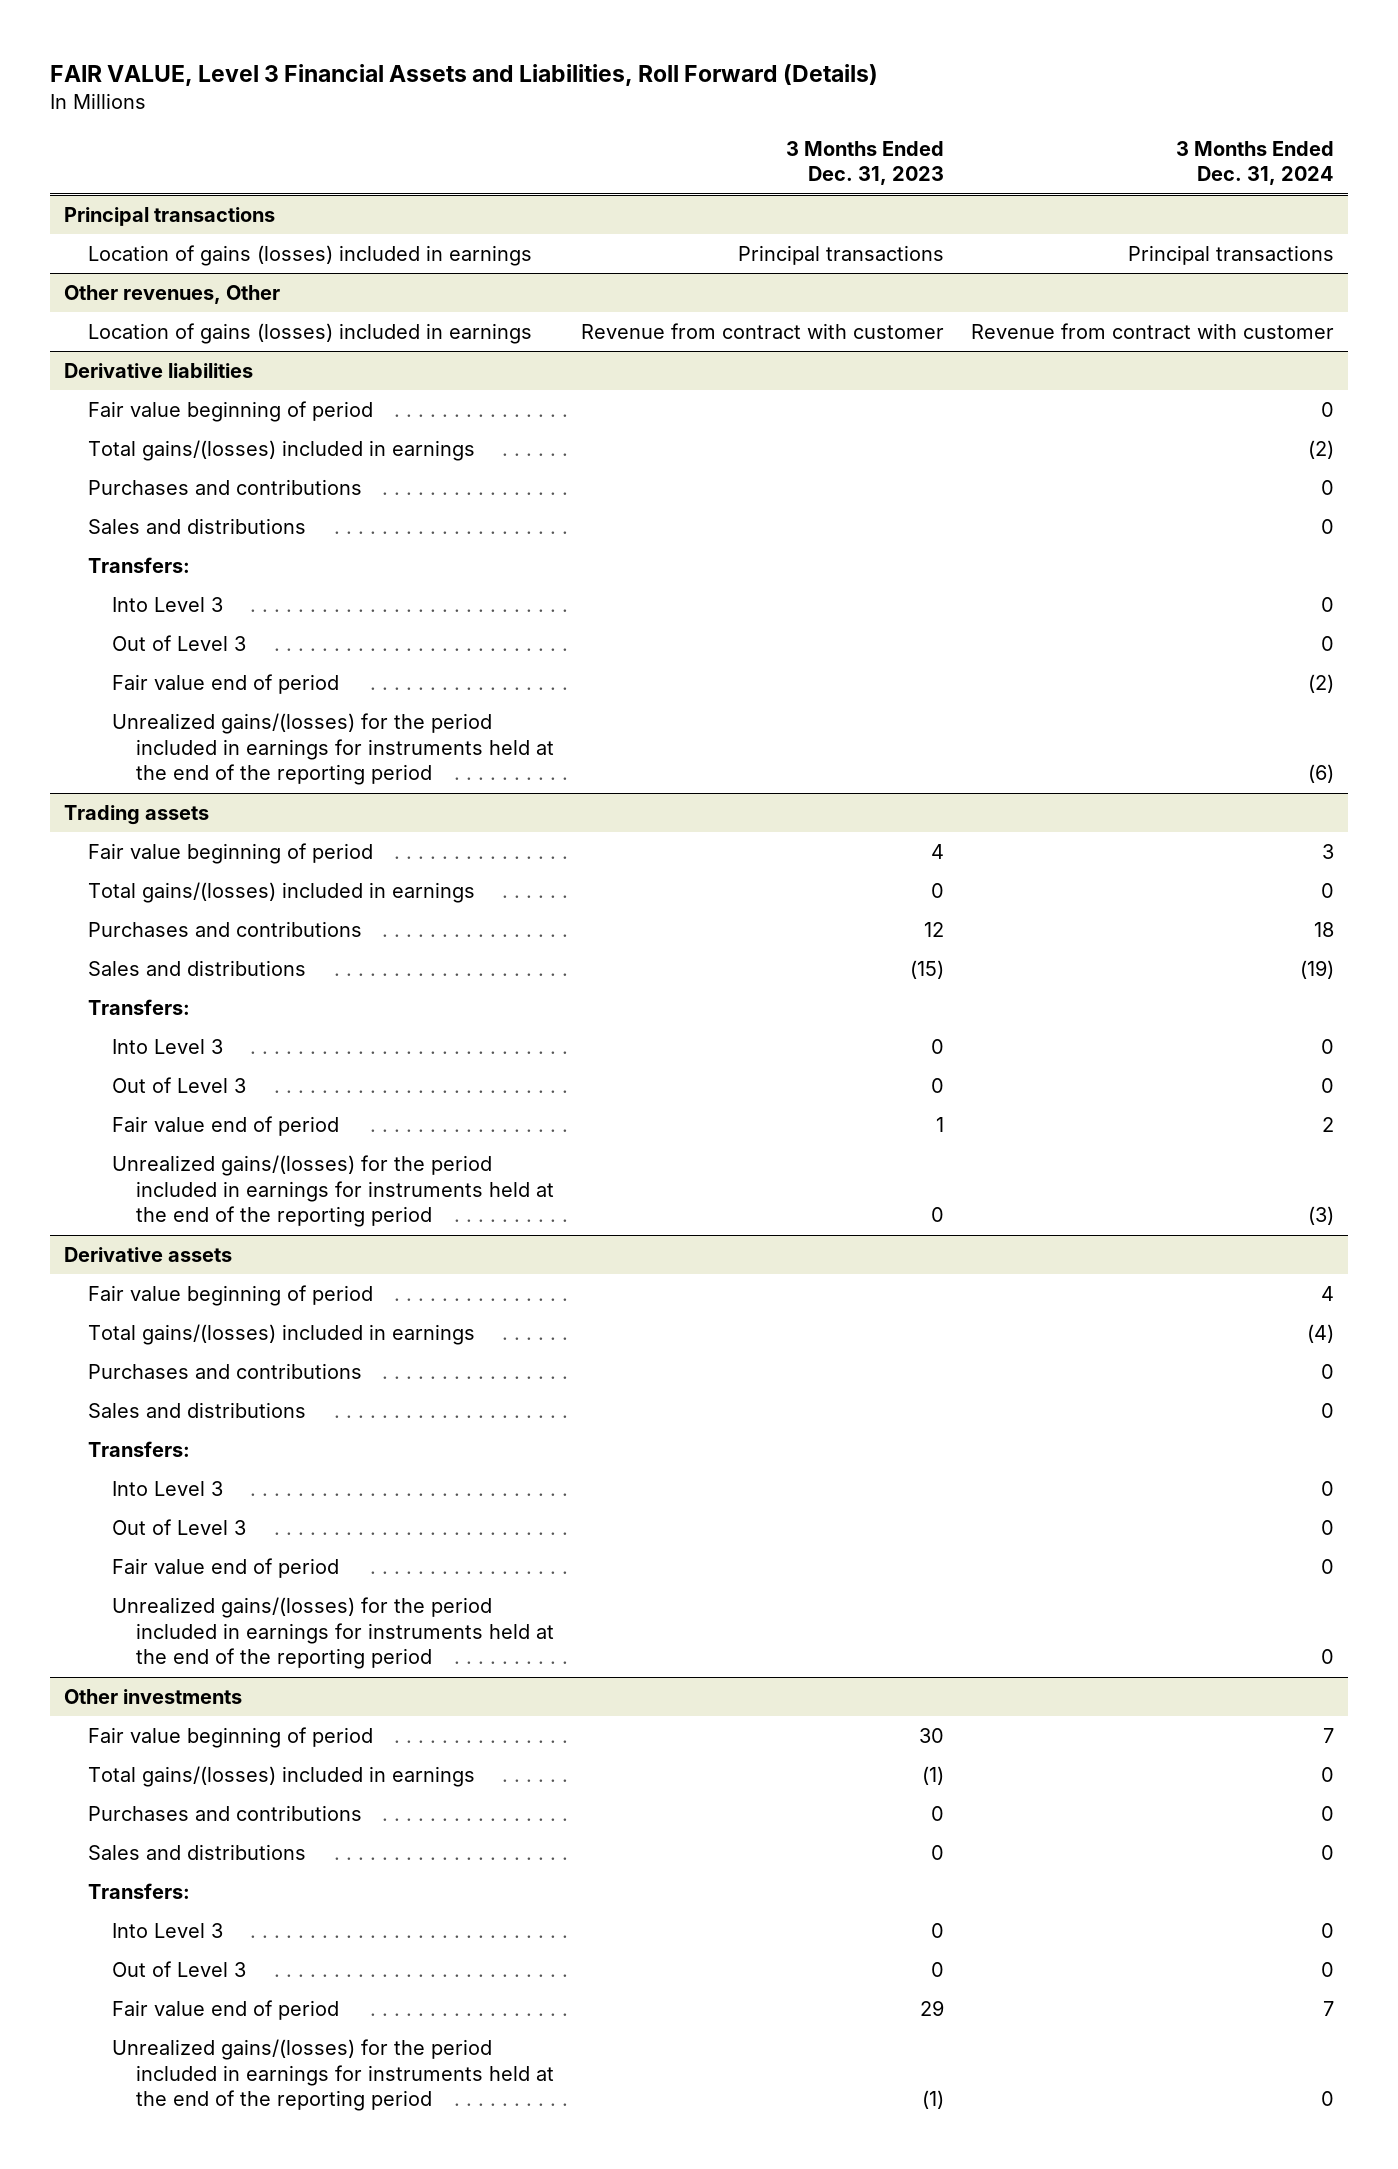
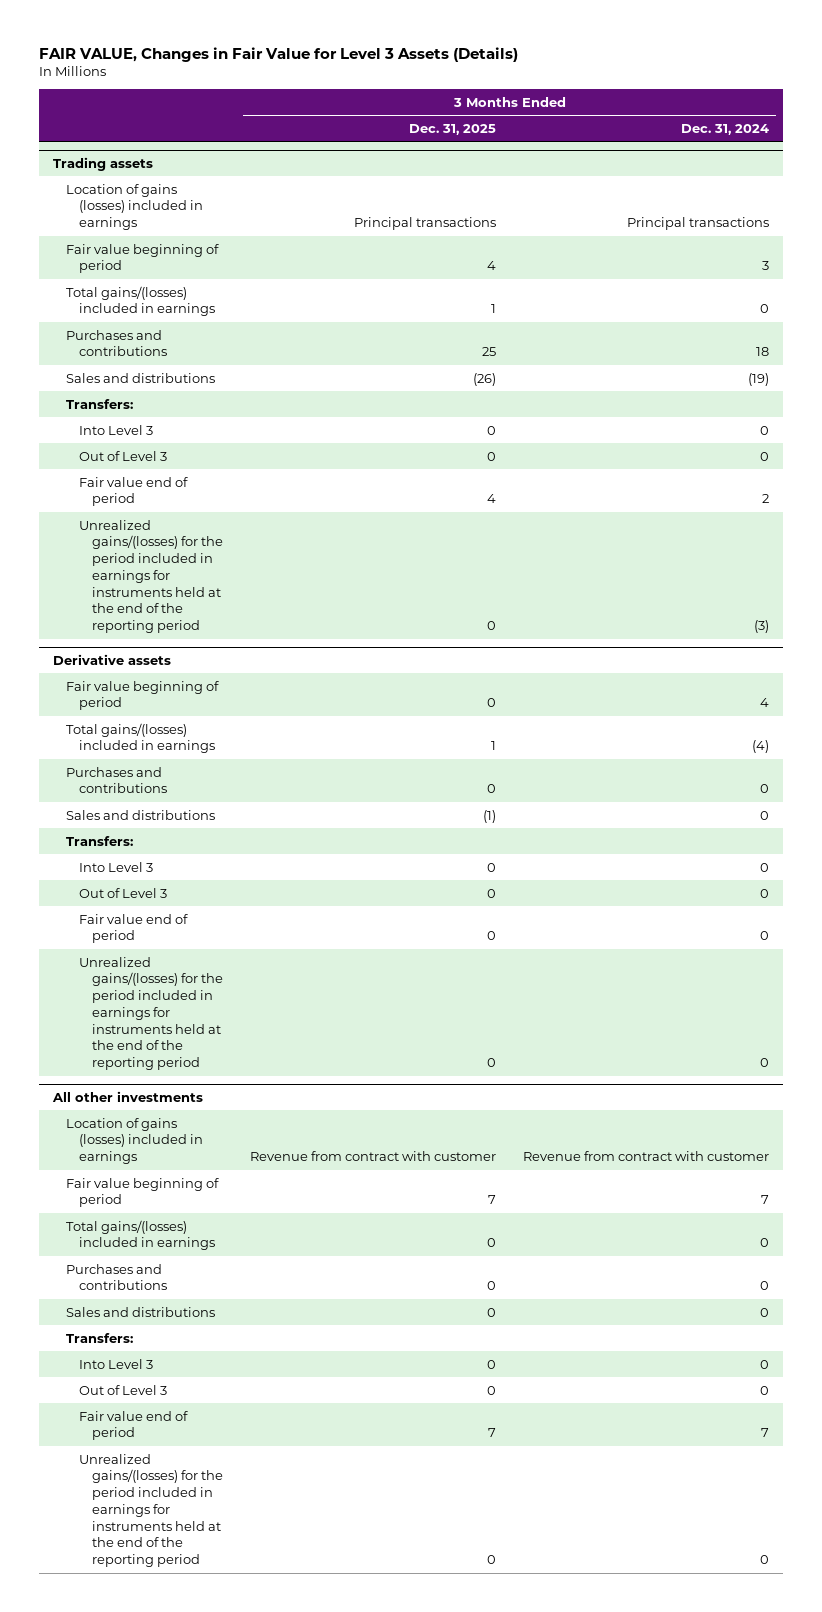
- FAIR VALUE, Level 3 Financial Assets and Liabilities, Roll Forward (Details)
+ FAIR VALUE, Changes in Fair Value for Level 3 Assets (Details)
- | 3 Months Ended Dec. 31, 2023 | 3 Months Ended Dec. 31, 2024
+ | 3 Months Ended Dec. 31, 2025 | 3 Months Ended Dec. 31, 2024
- Principal transactions
- Location of gains (losses) included in earnings | Principal transactions | Principal transactions
- Other revenues, Other
- Location of gains (losses) included in earnings | Revenue from contract with customer | Revenue from contract with customer
- Derivative liabilities
- Fair value beginning of period | | 0
- Total gains/(losses) included in earnings | | (2)
- Purchases and contributions | | 0
- Sales and distributions | | 0
- Transfers:
- Into Level 3 | | 0
- Out of Level 3 | | 0
- Fair value end of period | | (2)
- Unrealized gains/(losses) for the period included in earnings for instruments held at the end of the reporting period | | (6)
@ Trading assets
+ Location of gains (losses) included in earnings | Principal transactions | Principal transactions
- Other investments
+ All other investments
+ Location of gains (losses) included in earnings | Revenue from contract with customer | Revenue from contract with customer

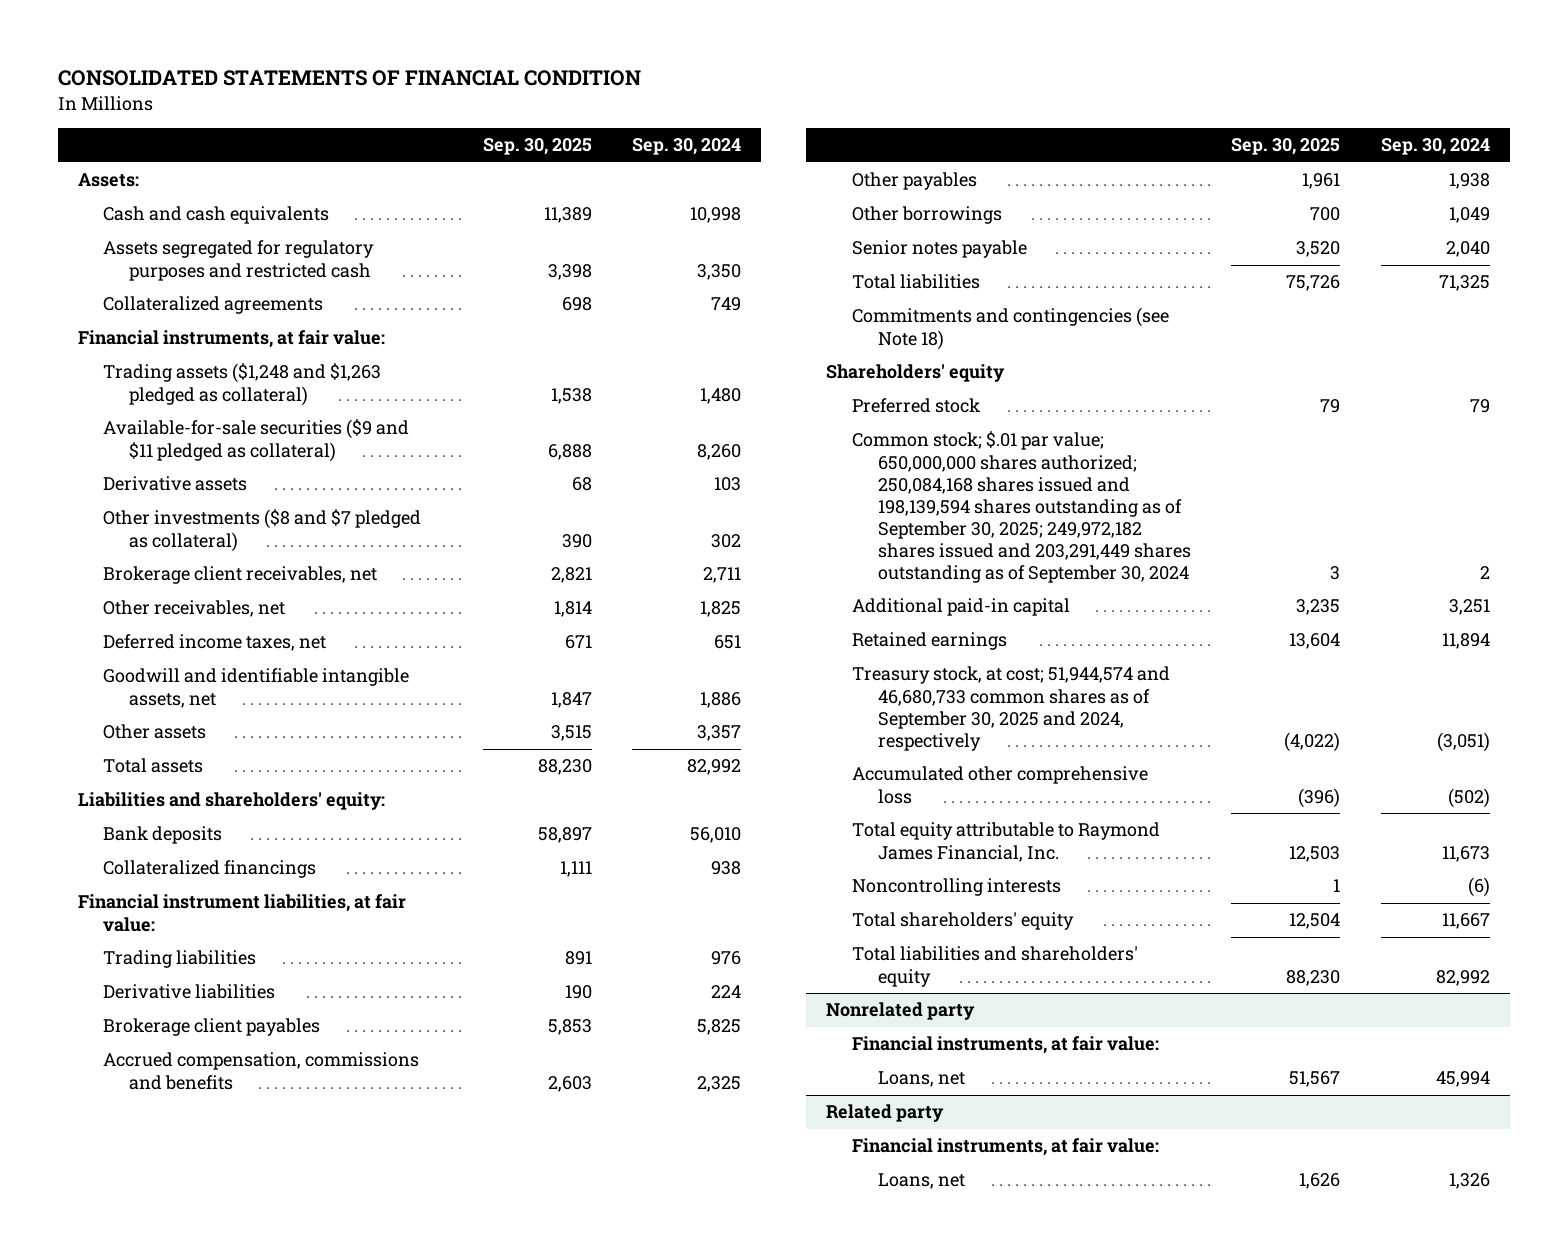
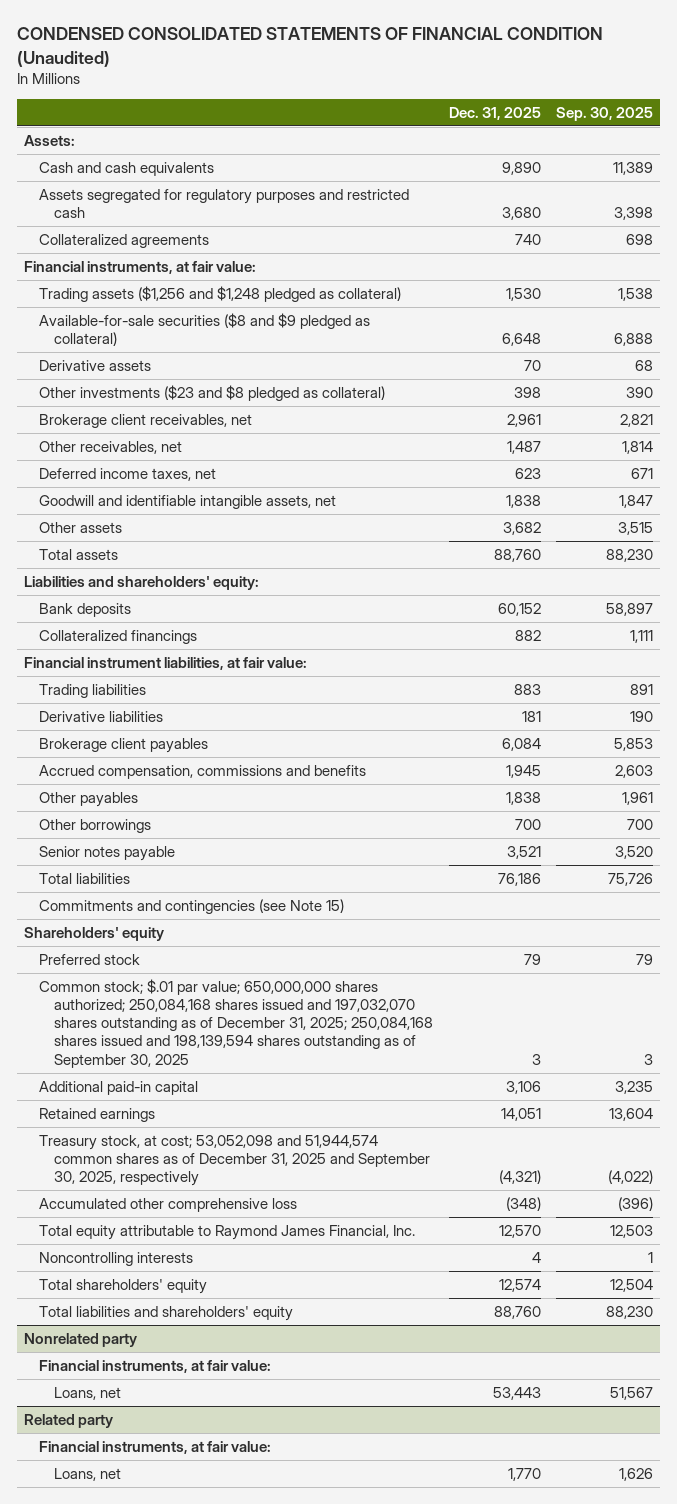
- CONSOLIDATED STATEMENTS OF FINANCIAL CONDITION
+ CONDENSED CONSOLIDATED STATEMENTS OF FINANCIAL CONDITION (Unaudited)
- | Sep. 30, 2025 | Sep. 30, 2024
+ | Dec. 31, 2025 | Sep. 30, 2025
- Trading assets ($1,248 and $1,263 pledged as collateral) | 1,538 | 1,480
- Available-for-sale securities ($9 and $11 pledged as collateral) | 6,888 | 8,260
+ Trading assets ($1,256 and $1,248 pledged as collateral) | 1,530 | 1,538
+ Available-for-sale securities ($8 and $9 pledged as collateral) | 6,648 | 6,888
- Other investments ($8 and $7 pledged as collateral) | 390 | 302
+ Other investments ($23 and $8 pledged as collateral) | 398 | 390
- Commitments and contingencies (see Note 18)
+ Commitments and contingencies (see Note 15)
- Common stock; $.01 par value; 650,000,000 shares authorized; 250,084,168 shares issued and 198,139,594 shares outstanding as of September 30, 2025; 249,972,182 shares issued and 203,291,449 shares outstanding as of September 30, 2024 | 3 | 2
+ Common stock; $.01 par value; 650,000,000 shares authorized; 250,084,168 shares issued and 197,032,070 shares outstanding as of December 31, 2025; 250,084,168 shares issued and 198,139,594 shares outstanding as of September 30, 2025 | 3 | 3
- Treasury stock, at cost; 51,944,574 and 46,680,733 common shares as of September 30, 2025 and 2024, respectively | (4,022) | (3,051)
+ Treasury stock, at cost; 53,052,098 and 51,944,574 common shares as of December 31, 2025 and September 30, 2025, respectively | (4,321) | (4,022)

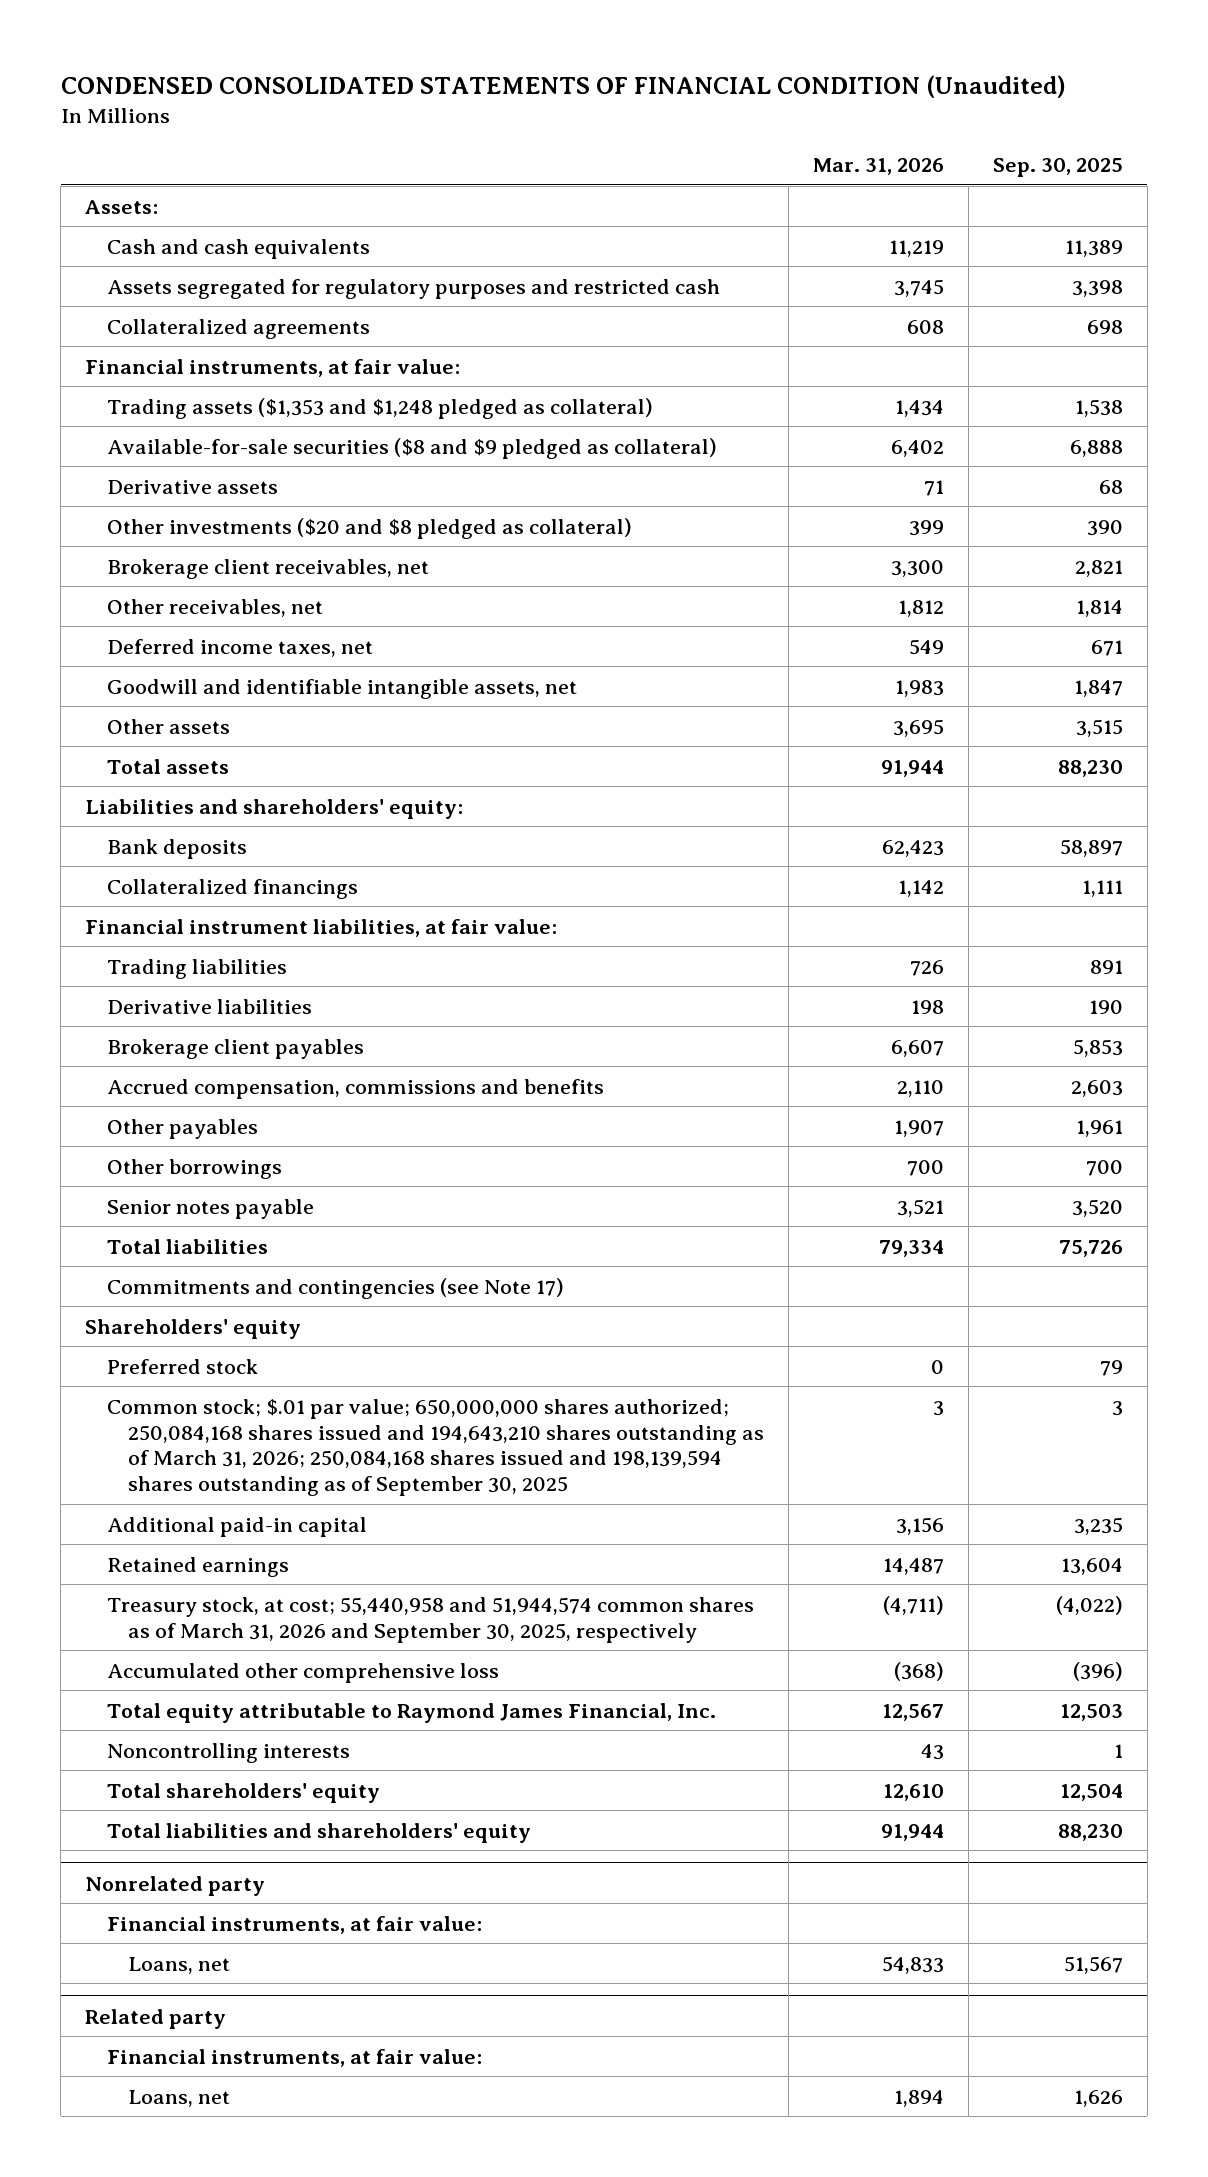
- | Dec. 31, 2025 | Sep. 30, 2025
+ | Mar. 31, 2026 | Sep. 30, 2025
- Trading assets ($1,256 and $1,248 pledged as collateral) | 1,530 | 1,538
+ Trading assets ($1,353 and $1,248 pledged as collateral) | 1,434 | 1,538
- Other investments ($23 and $8 pledged as collateral) | 398 | 390
+ Other investments ($20 and $8 pledged as collateral) | 399 | 390
- Commitments and contingencies (see Note 15)
+ Commitments and contingencies (see Note 17)
- Common stock; $.01 par value; 650,000,000 shares authorized; 250,084,168 shares issued and 197,032,070 shares outstanding as of December 31, 2025; 250,084,168 shares issued and 198,139,594 shares outstanding as of September 30, 2025 | 3 | 3
+ Common stock; $.01 par value; 650,000,000 shares authorized; 250,084,168 shares issued and 194,643,210 shares outstanding as of March 31, 2026; 250,084,168 shares issued and 198,139,594 shares outstanding as of September 30, 2025 | 3 | 3
- Treasury stock, at cost; 53,052,098 and 51,944,574 common shares as of December 31, 2025 and September 30, 2025, respectively | (4,321) | (4,022)
+ Treasury stock, at cost; 55,440,958 and 51,944,574 common shares as of March 31, 2026 and September 30, 2025, respectively | (4,711) | (4,022)

